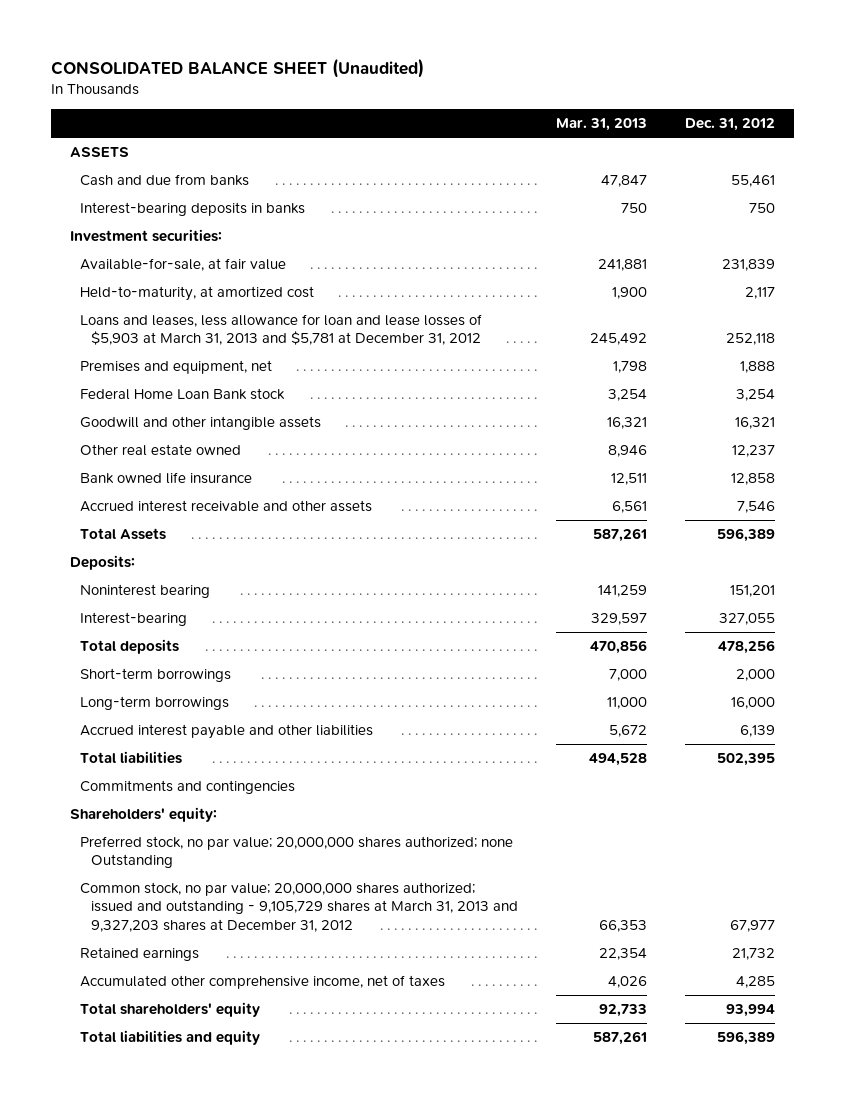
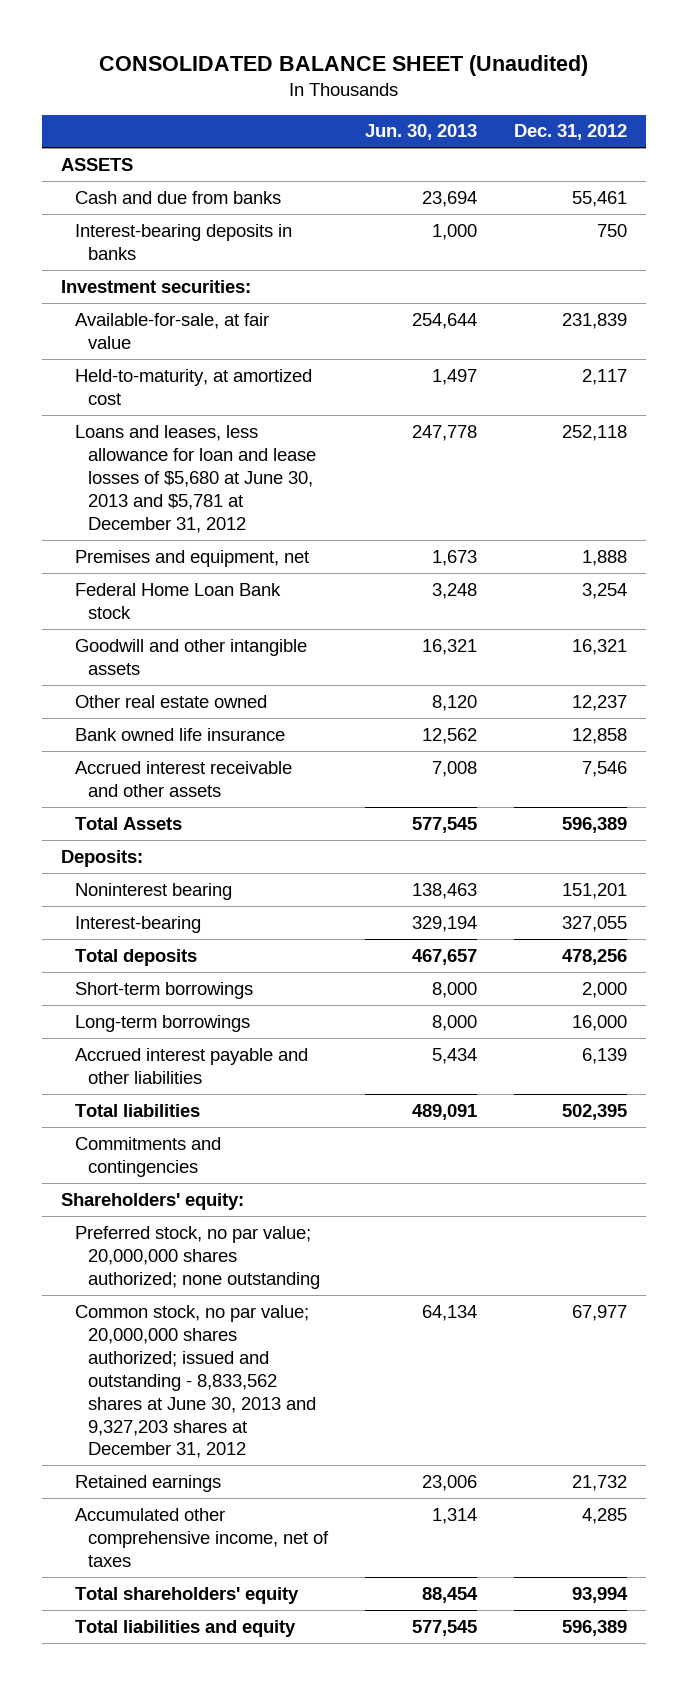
- | Mar. 31, 2013 | Dec. 31, 2012
+ | Jun. 30, 2013 | Dec. 31, 2012
- Loans and leases, less allowance for loan and lease losses of $5,903 at March 31, 2013 and $5,781 at December 31, 2012 | 245,492 | 252,118
+ Loans and leases, less allowance for loan and lease losses of $5,680 at June 30, 2013 and $5,781 at December 31, 2012 | 247,778 | 252,118
- Preferred stock, no par value; 20,000,000 shares authorized; none Outstanding
- Common stock, no par value; 20,000,000 shares authorized; issued and outstanding - 9,105,729 shares at March 31, 2013 and 9,327,203 shares at December 31, 2012 | 66,353 | 67,977
+ Preferred stock, no par value; 20,000,000 shares authorized; none outstanding
+ Common stock, no par value; 20,000,000 shares authorized; issued and outstanding - 8,833,562 shares at June 30, 2013 and 9,327,203 shares at December 31, 2012 | 64,134 | 67,977

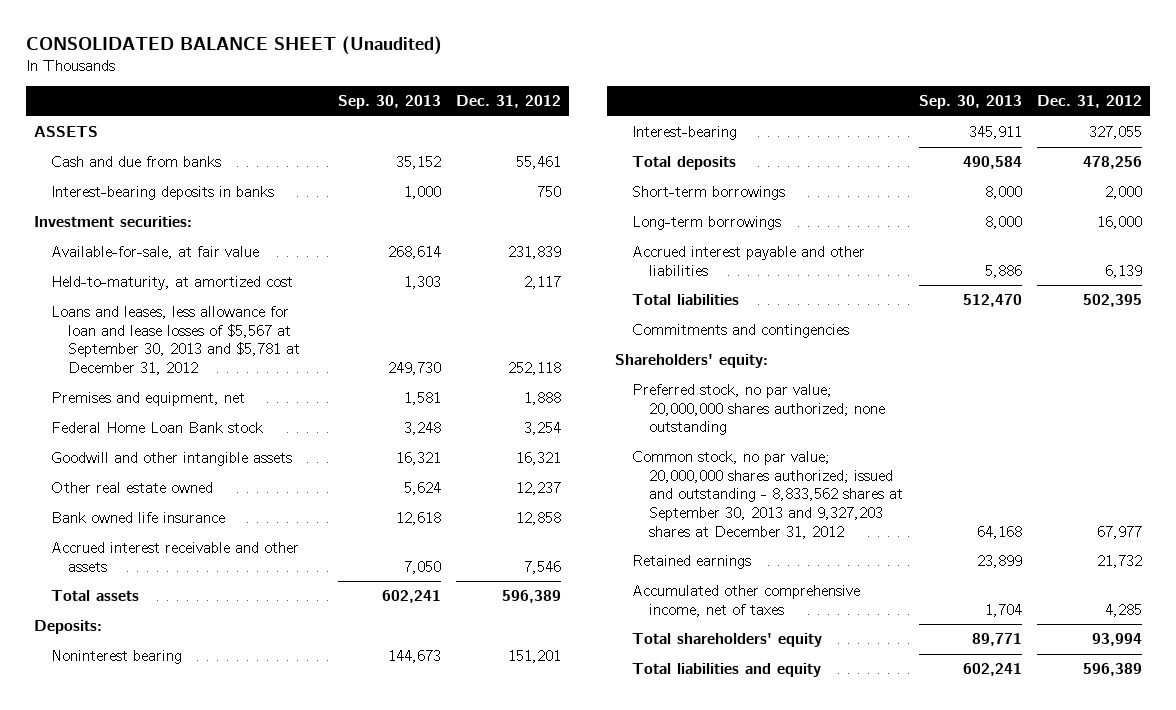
- | Jun. 30, 2013 | Dec. 31, 2012
+ | Sep. 30, 2013 | Dec. 31, 2012
- Loans and leases, less allowance for loan and lease losses of $5,680 at June 30, 2013 and $5,781 at December 31, 2012 | 247,778 | 252,118
+ Loans and leases, less allowance for loan and lease losses of $5,567 at September 30, 2013 and $5,781 at December 31, 2012 | 249,730 | 252,118
- Total Assets | 577,545 | 596,389
+ Total assets | 602,241 | 596,389
- Common stock, no par value; 20,000,000 shares authorized; issued and outstanding - 8,833,562 shares at June 30, 2013 and 9,327,203 shares at December 31, 2012 | 64,134 | 67,977
+ Common stock, no par value; 20,000,000 shares authorized; issued and outstanding - 8,833,562 shares at September 30, 2013 and 9,327,203 shares at December 31, 2012 | 64,168 | 67,977

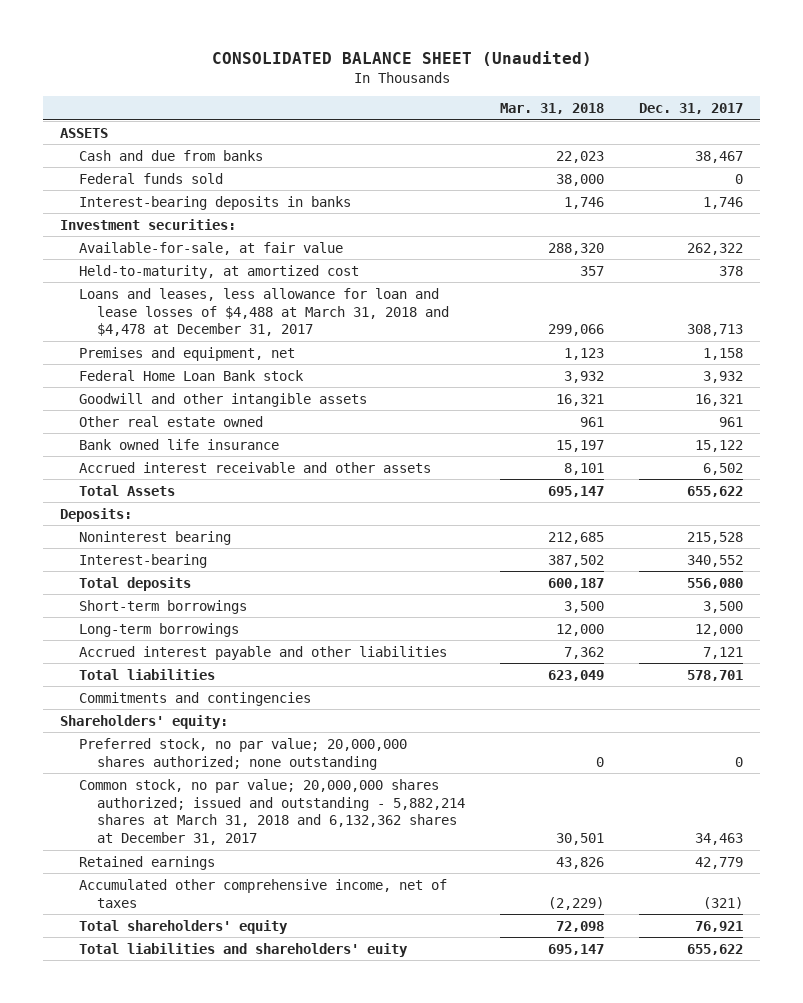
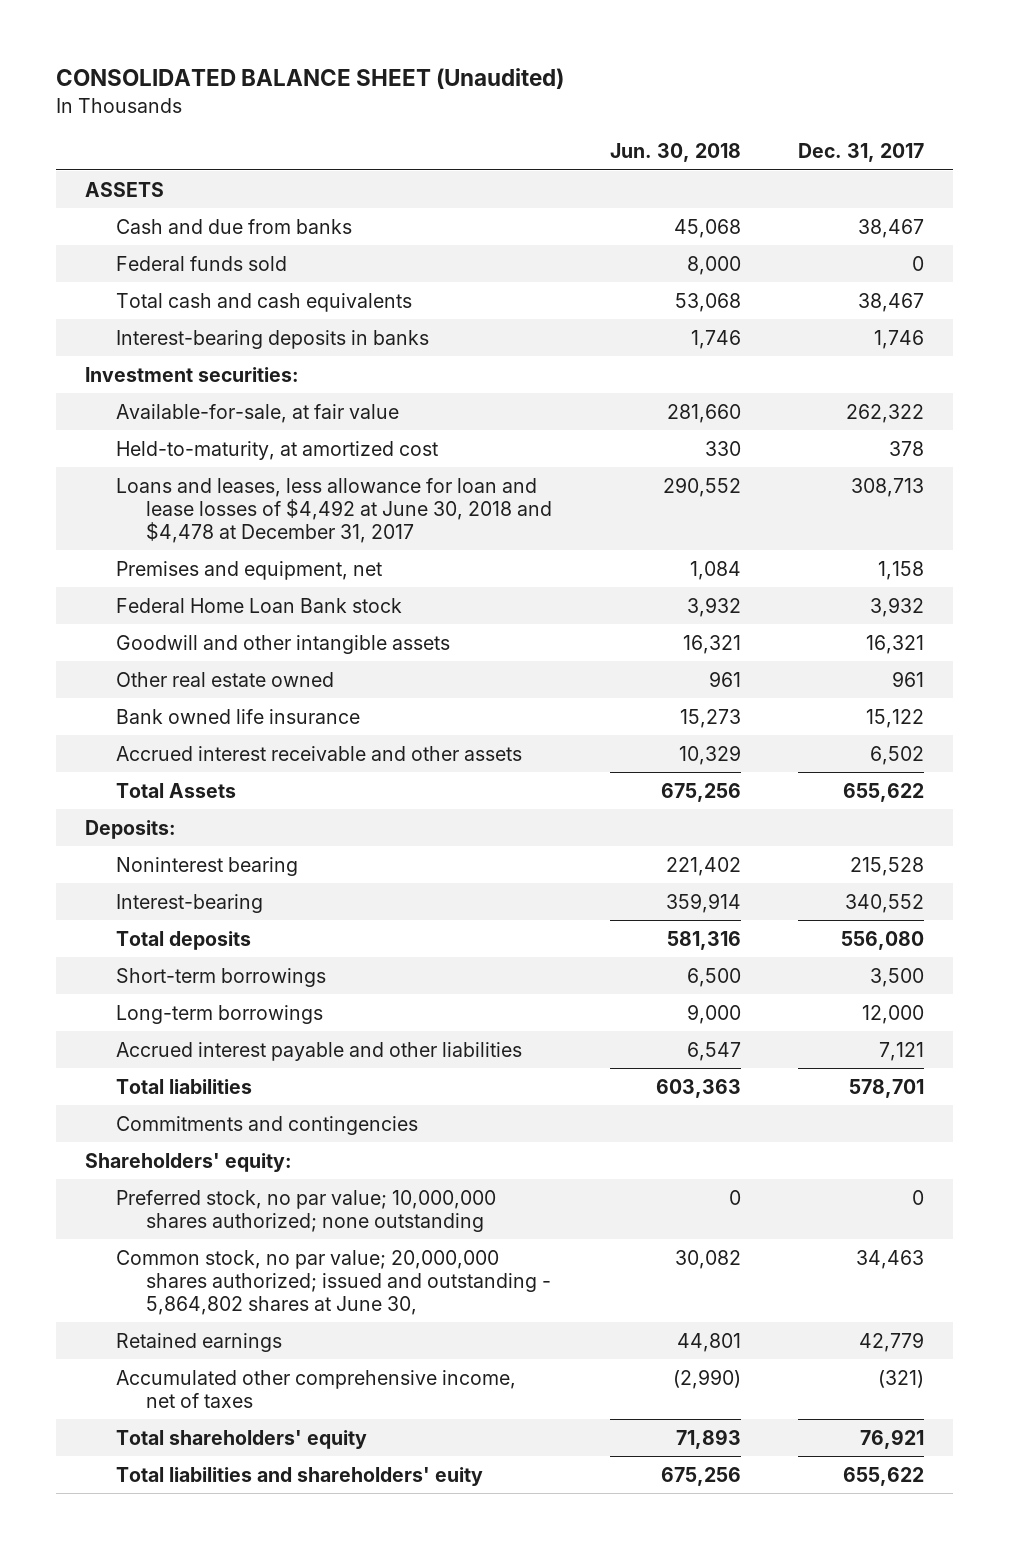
- | Mar. 31, 2018 | Dec. 31, 2017
+ | Jun. 30, 2018 | Dec. 31, 2017
+ Total cash and cash equivalents | 53,068 | 38,467
- Loans and leases, less allowance for loan and lease losses of $4,488 at March 31, 2018 and $4,478 at December 31, 2017 | 299,066 | 308,713
+ Loans and leases, less allowance for loan and lease losses of $4,492 at June 30, 2018 and $4,478 at December 31, 2017 | 290,552 | 308,713
- Preferred stock, no par value; 20,000,000 shares authorized; none outstanding | 0 | 0
- Common stock, no par value; 20,000,000 shares authorized; issued and outstanding - 5,882,214 shares at March 31, 2018 and 6,132,362 shares at December 31, 2017 | 30,501 | 34,463
+ Preferred stock, no par value; 10,000,000 shares authorized; none outstanding | 0 | 0
+ Common stock, no par value; 20,000,000 shares authorized; issued and outstanding - 5,864,802 shares at June 30, | 30,082 | 34,463

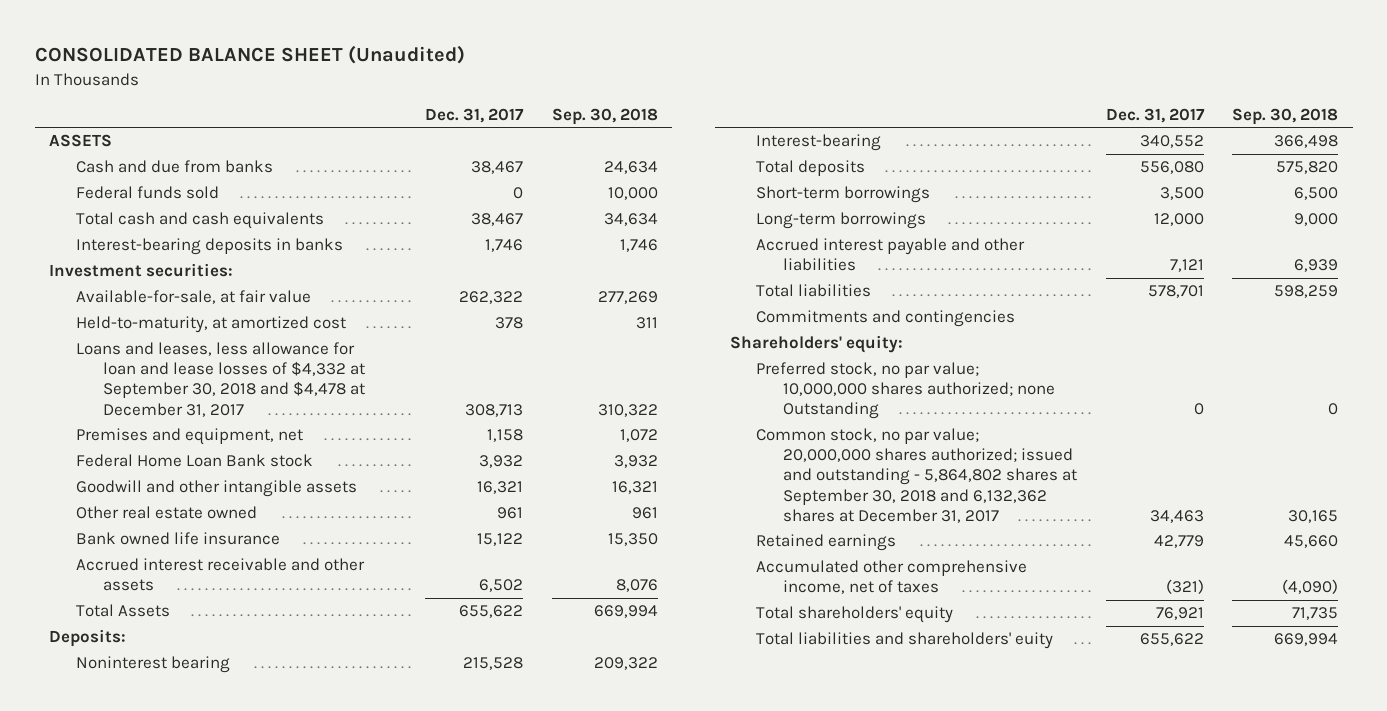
- | Jun. 30, 2018 | Dec. 31, 2017
+ | Dec. 31, 2017 | Sep. 30, 2018
- Loans and leases, less allowance for loan and lease losses of $4,492 at June 30, 2018 and $4,478 at December 31, 2017 | 290,552 | 308,713
+ Loans and leases, less allowance for loan and lease losses of $4,332 at September 30, 2018 and $4,478 at December 31, 2017 | 308,713 | 310,322
- Preferred stock, no par value; 10,000,000 shares authorized; none outstanding | 0 | 0
- Common stock, no par value; 20,000,000 shares authorized; issued and outstanding - 5,864,802 shares at June 30, | 30,082 | 34,463
+ Preferred stock, no par value; 10,000,000 shares authorized; none Outstanding | 0 | 0
+ Common stock, no par value; 20,000,000 shares authorized; issued and outstanding - 5,864,802 shares at September 30, 2018 and 6,132,362 shares at December 31, 2017 | 34,463 | 30,165

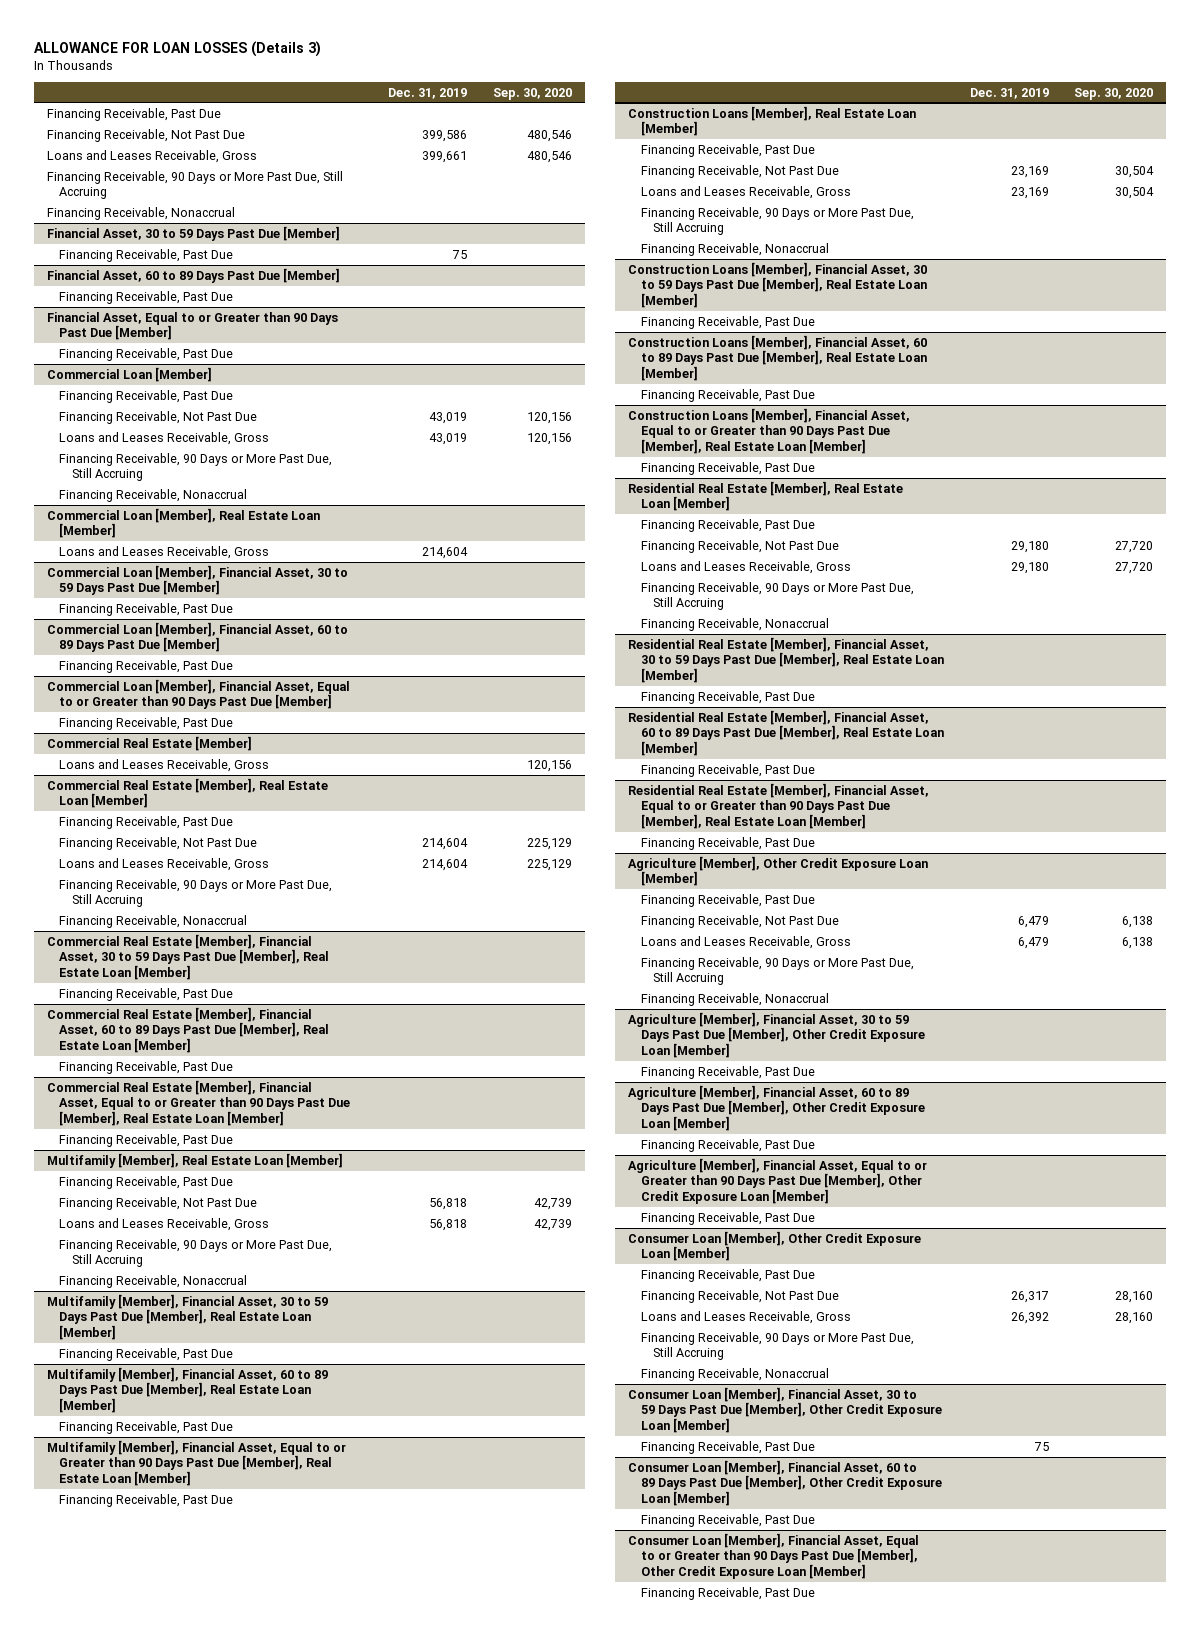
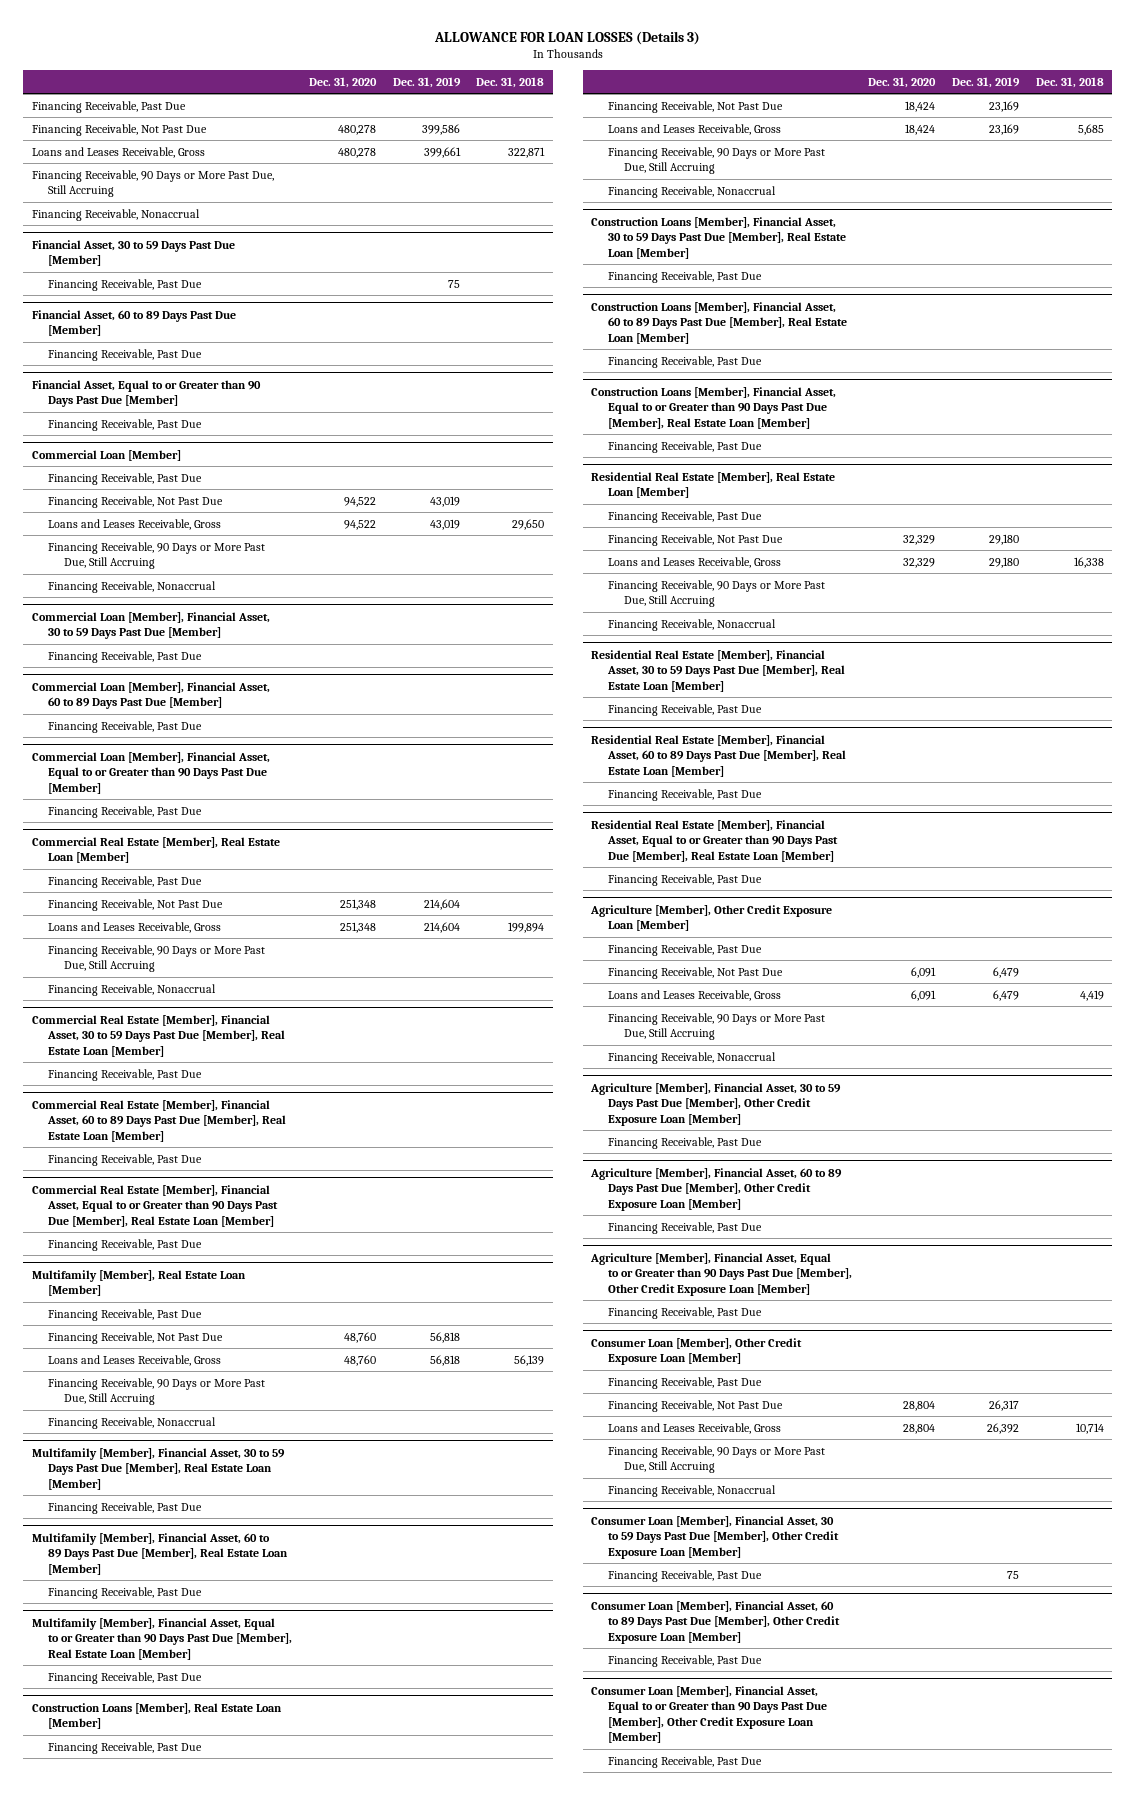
- | Dec. 31, 2019 | Sep. 30, 2020
+ | Dec. 31, 2020 | Dec. 31, 2019 | Dec. 31, 2018
- Commercial Loan [Member], Real Estate Loan [Member]
- Loans and Leases Receivable, Gross | 214,604 |
- Commercial Real Estate [Member]
- Loans and Leases Receivable, Gross | | 120,156

